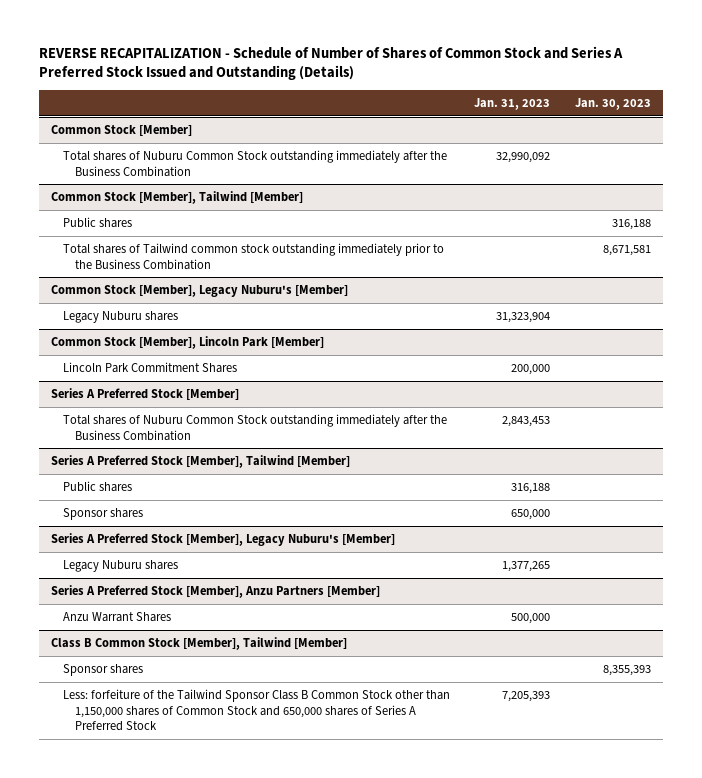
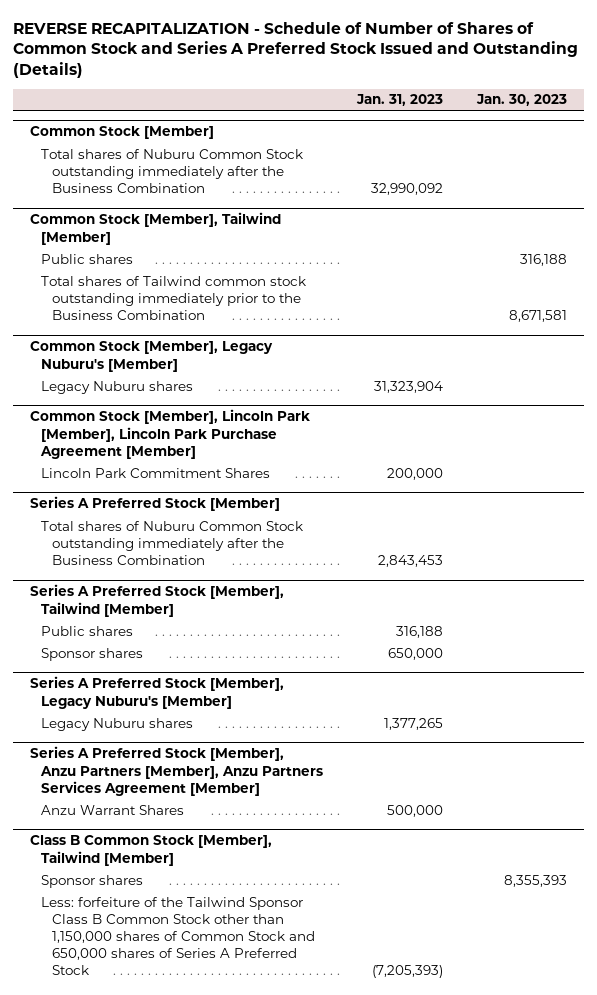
- Common Stock [Member], Lincoln Park [Member]
+ Common Stock [Member], Lincoln Park [Member], Lincoln Park Purchase Agreement [Member]
- Series A Preferred Stock [Member], Anzu Partners [Member]
+ Series A Preferred Stock [Member], Anzu Partners [Member], Anzu Partners Services Agreement [Member]
@ Class B Common Stock [Member], Tailwind [Member]
- Less: forfeiture of the Tailwind Sponsor Class B Common Stock other than 1,150,000 shares of Common Stock and 650,000 shares of Series A Preferred Stock | 7,205,393 |
+ Less: forfeiture of the Tailwind Sponsor Class B Common Stock other than 1,150,000 shares of Common Stock and 650,000 shares of Series A Preferred Stock | (7,205,393) |

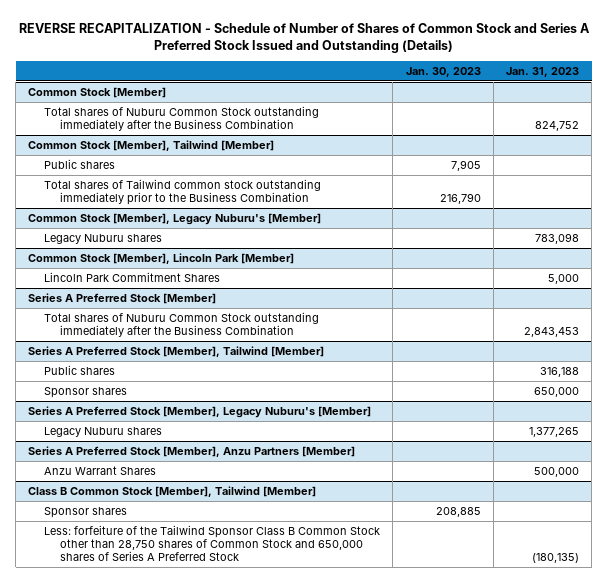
- | Jan. 31, 2023 | Jan. 30, 2023
+ | Jan. 30, 2023 | Jan. 31, 2023
@ Common Stock [Member]
- Total shares of Nuburu Common Stock outstanding immediately after the Business Combination | 32,990,092 |
+ Total shares of Nuburu Common Stock outstanding immediately after the Business Combination | | 824,752
@ Common Stock [Member], Tailwind [Member]
- Public shares | | 316,188
- Total shares of Tailwind common stock outstanding immediately prior to the Business Combination | | 8,671,581
+ Public shares | 7,905 |
+ Total shares of Tailwind common stock outstanding immediately prior to the Business Combination | 216,790 |
@ Common Stock [Member], Legacy Nuburu's [Member]
- Legacy Nuburu shares | 31,323,904 |
- Common Stock [Member], Lincoln Park [Member], Lincoln Park Purchase Agreement [Member]
- Lincoln Park Commitment Shares | 200,000 |
@ Common Stock [Member], Legacy Nuburu's [Member]
+ Legacy Nuburu shares | | 783,098
+ Common Stock [Member], Lincoln Park [Member]
+ Lincoln Park Commitment Shares | | 5,000
- Series A Preferred Stock [Member], Anzu Partners [Member], Anzu Partners Services Agreement [Member]
+ Series A Preferred Stock [Member], Anzu Partners [Member]
@ Class B Common Stock [Member], Tailwind [Member]
- Sponsor shares | | 8,355,393
- Less: forfeiture of the Tailwind Sponsor Class B Common Stock other than 1,150,000 shares of Common Stock and 650,000 shares of Series A Preferred Stock | (7,205,393) |
+ Sponsor shares | 208,885 |
+ Less: forfeiture of the Tailwind Sponsor Class B Common Stock other than 28,750 shares of Common Stock and 650,000 shares of Series A Preferred Stock | | (180,135)

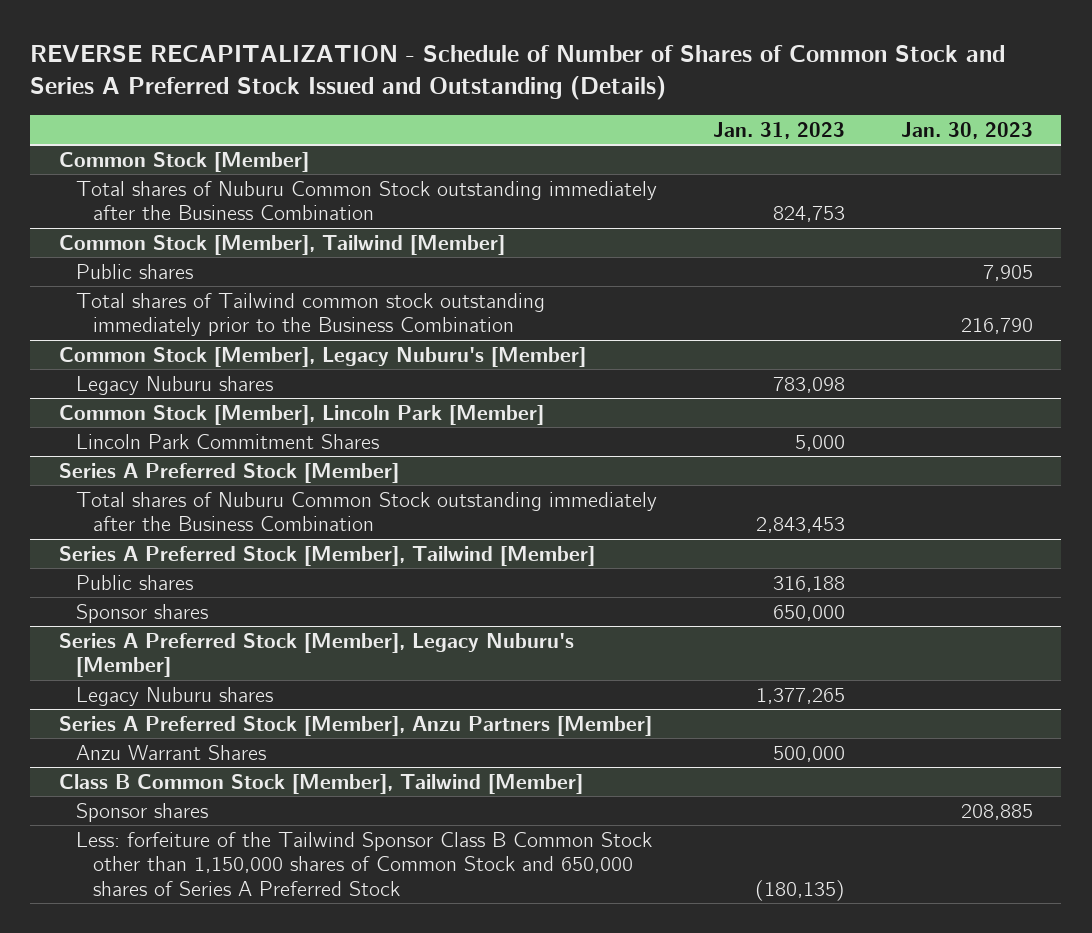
- | Jan. 30, 2023 | Jan. 31, 2023
+ | Jan. 31, 2023 | Jan. 30, 2023
@ Common Stock [Member]
- Total shares of Nuburu Common Stock outstanding immediately after the Business Combination | | 824,752
+ Total shares of Nuburu Common Stock outstanding immediately after the Business Combination | 824,753 |
@ Class B Common Stock [Member], Tailwind [Member]
- Less: forfeiture of the Tailwind Sponsor Class B Common Stock other than 28,750 shares of Common Stock and 650,000 shares of Series A Preferred Stock | | (180,135)
+ Less: forfeiture of the Tailwind Sponsor Class B Common Stock other than 1,150,000 shares of Common Stock and 650,000 shares of Series A Preferred Stock | (180,135) |

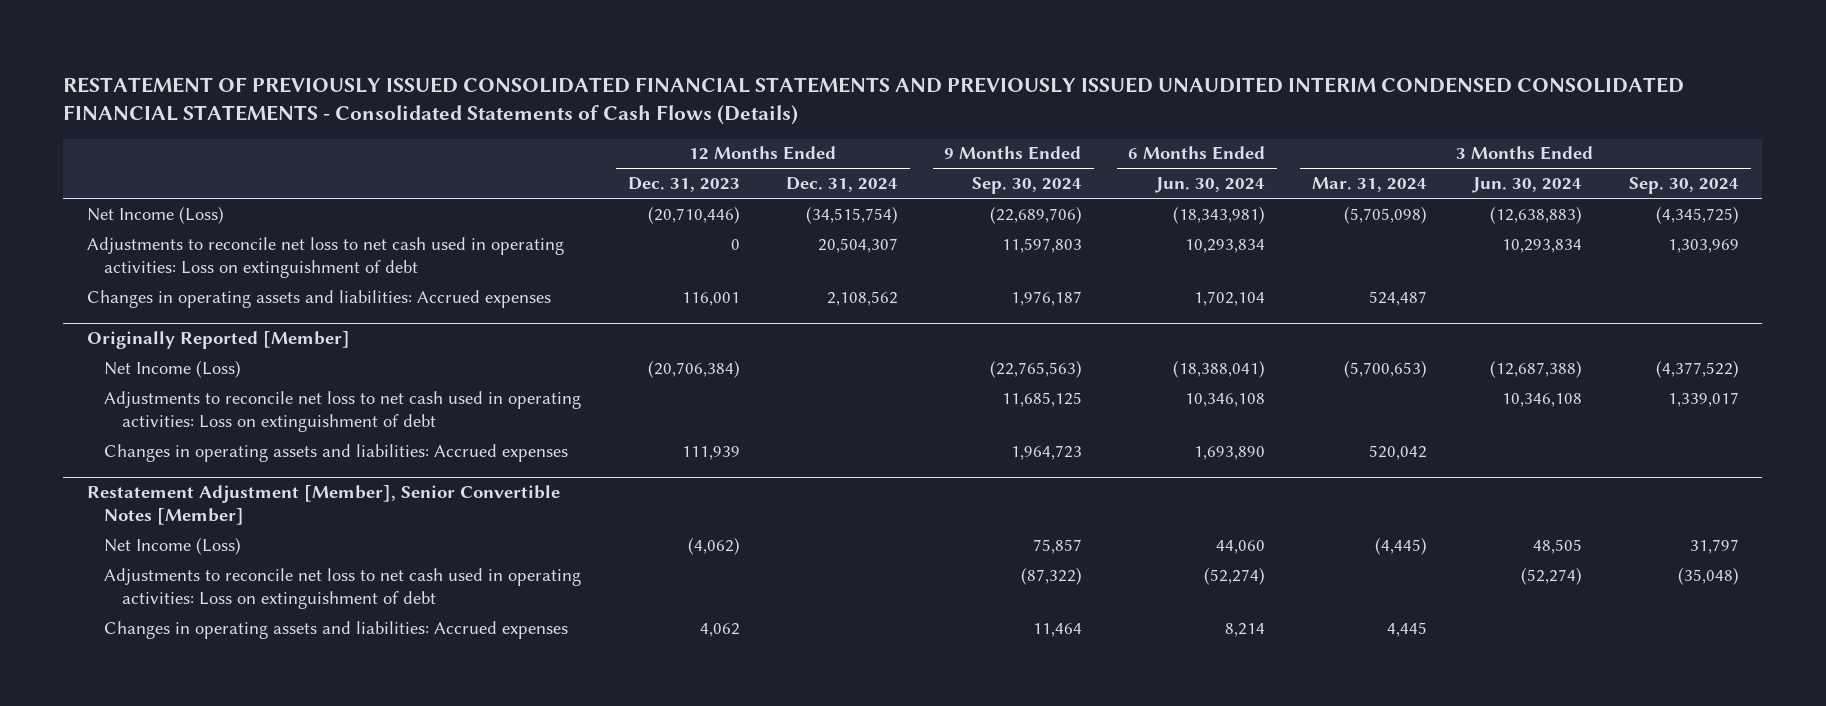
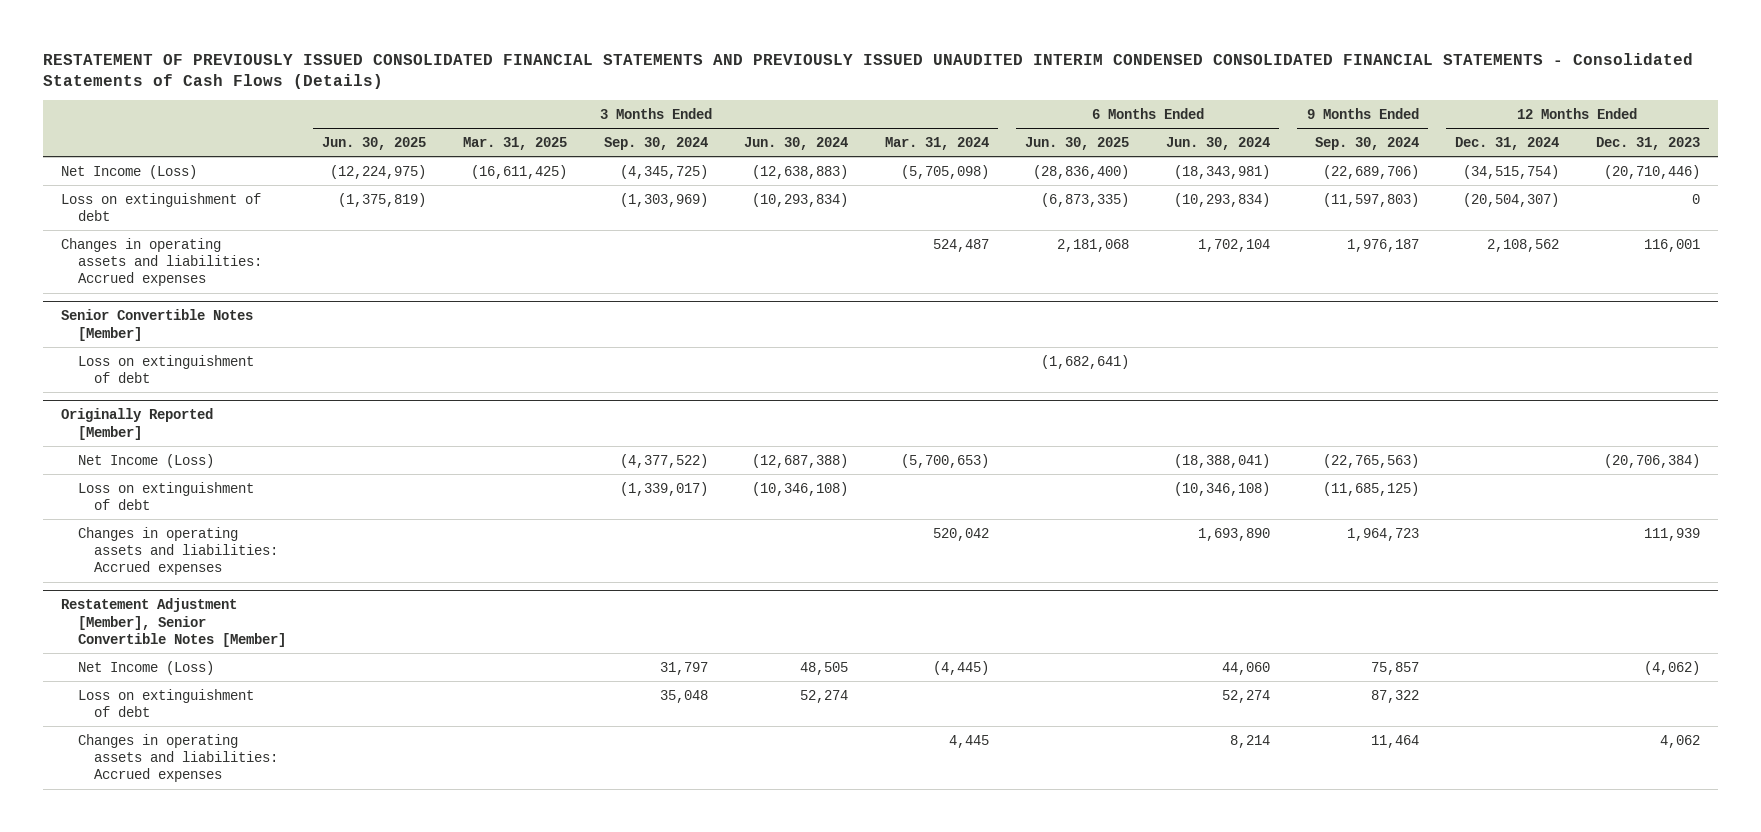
- | 12 Months Ended Dec. 31, 2023 | 12 Months Ended Dec. 31, 2024 | 9 Months Ended Sep. 30, 2024 | 6 Months Ended Jun. 30, 2024 | 3 Months Ended Mar. 31, 2024 | 3 Months Ended Jun. 30, 2024 | 3 Months Ended Sep. 30, 2024
+ | 3 Months Ended Jun. 30, 2025 | 3 Months Ended Mar. 31, 2025 | 3 Months Ended Sep. 30, 2024 | 3 Months Ended Jun. 30, 2024 | 3 Months Ended Mar. 31, 2024 | 6 Months Ended Jun. 30, 2025 | 6 Months Ended Jun. 30, 2024 | 9 Months Ended Sep. 30, 2024 | 12 Months Ended Dec. 31, 2024 | 12 Months Ended Dec. 31, 2023
- Adjustments to reconcile net loss to net cash used in operating activities: Loss on extinguishment of debt | 0 | 20,504,307 | 11,597,803 | 10,293,834 | | 10,293,834 | 1,303,969
+ Loss on extinguishment of debt | (1,375,819) | | (1,303,969) | (10,293,834) | | (6,873,335) | (10,293,834) | (11,597,803) | (20,504,307) | 0
+ Senior Convertible Notes [Member]
+ Loss on extinguishment of debt | | | | | | (1,682,641) | | | |
@ Originally Reported [Member]
- Adjustments to reconcile net loss to net cash used in operating activities: Loss on extinguishment of debt | | | 11,685,125 | 10,346,108 | | 10,346,108 | 1,339,017
+ Loss on extinguishment of debt | | | (1,339,017) | (10,346,108) | | | (10,346,108) | (11,685,125) | |
@ Restatement Adjustment [Member], Senior Convertible Notes [Member]
- Adjustments to reconcile net loss to net cash used in operating activities: Loss on extinguishment of debt | | | (87,322) | (52,274) | | (52,274) | (35,048)
+ Loss on extinguishment of debt | | | 35,048 | 52,274 | | | 52,274 | 87,322 | |

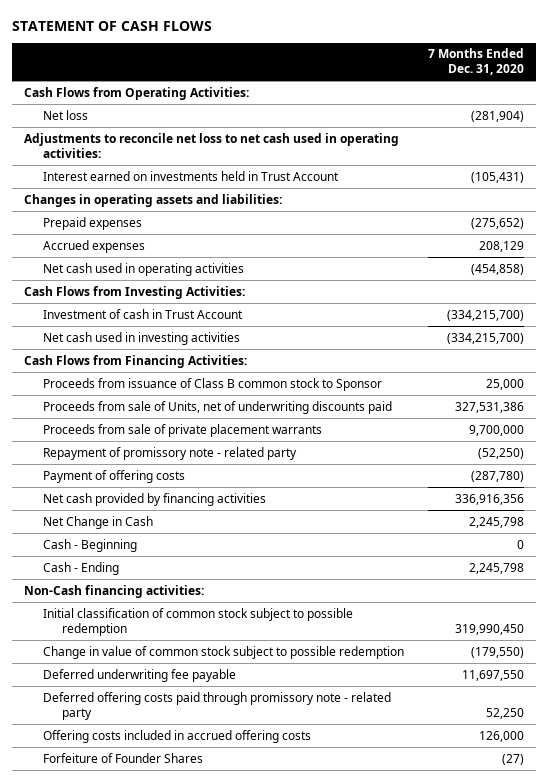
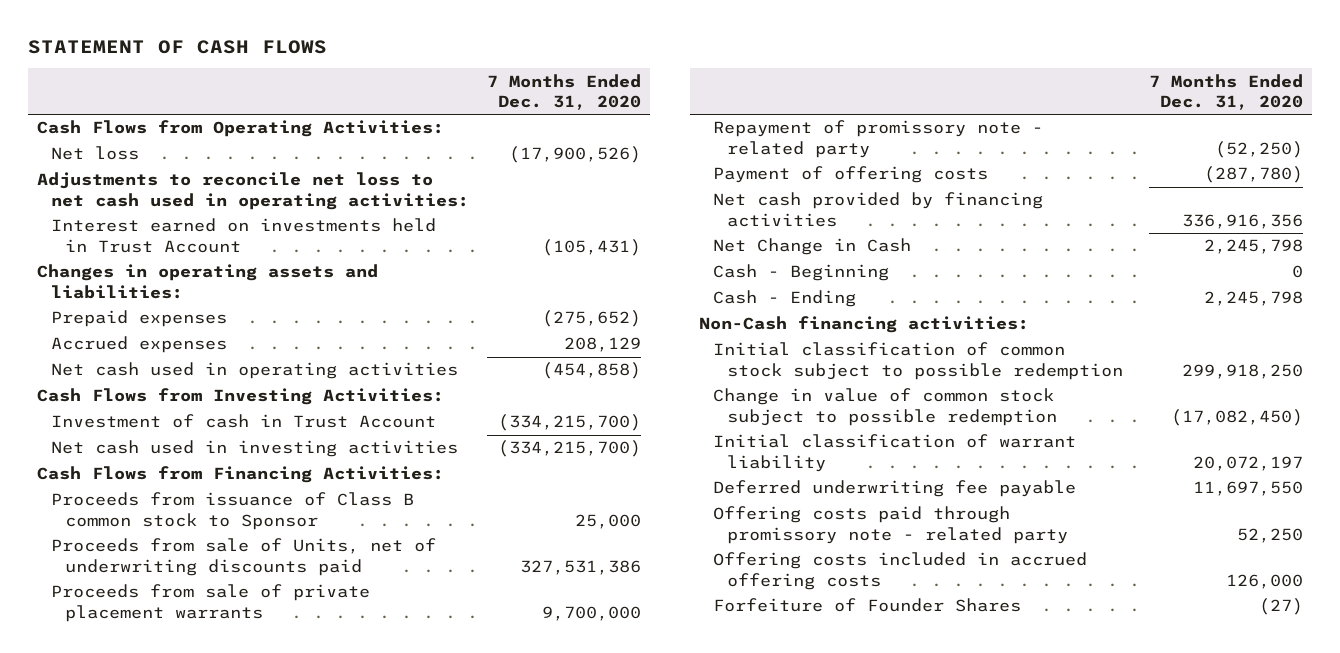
- Net loss | (281,904)
+ Net loss | (17,900,526)
- Initial classification of common stock subject to possible redemption | 319,990,450
- Change in value of common stock subject to possible redemption | (179,550)
+ Initial classification of common stock subject to possible redemption | 299,918,250
+ Change in value of common stock subject to possible redemption | (17,082,450)
+ Initial classification of warrant liability | 20,072,197
- Deferred offering costs paid through promissory note - related party | 52,250
+ Offering costs paid through promissory note - related party | 52,250

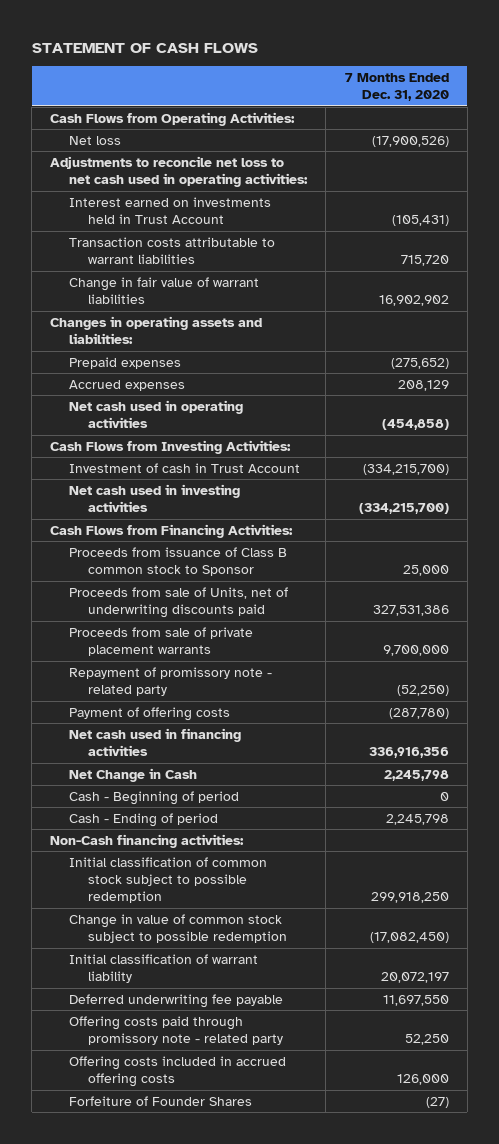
+ Transaction costs attributable to warrant liabilities | 715,720
+ Change in fair value of warrant liabilities | 16,902,902
- Net cash provided by financing activities | 336,916,356
+ Net cash used in financing activities | 336,916,356
- Cash - Beginning | 0
- Cash - Ending | 2,245,798
+ Cash - Beginning of period | 0
+ Cash - Ending of period | 2,245,798

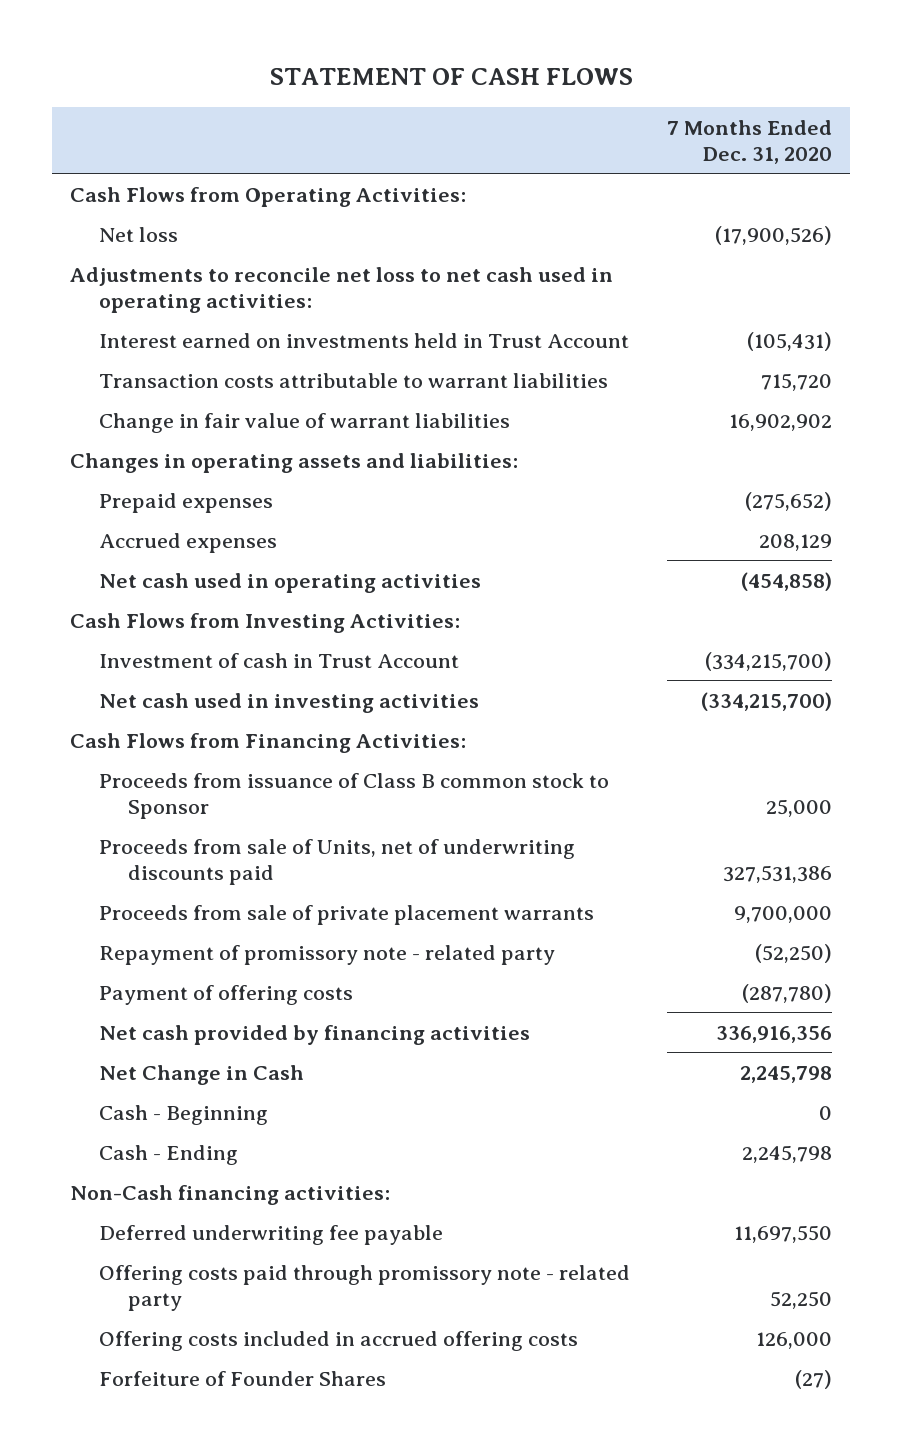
- Net cash used in financing activities | 336,916,356
+ Net cash provided by financing activities | 336,916,356
- Cash - Beginning of period | 0
- Cash - Ending of period | 2,245,798
+ Cash - Beginning | 0
+ Cash - Ending | 2,245,798
- Initial classification of common stock subject to possible redemption | 299,918,250
- Change in value of common stock subject to possible redemption | (17,082,450)
- Initial classification of warrant liability | 20,072,197

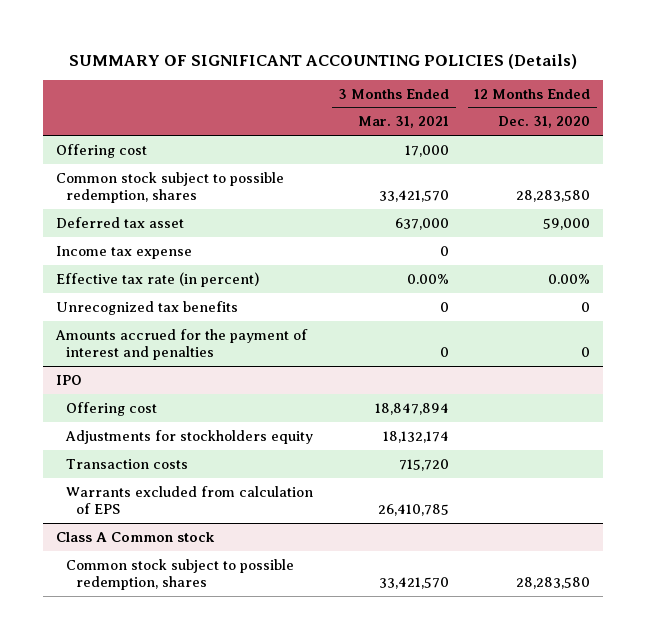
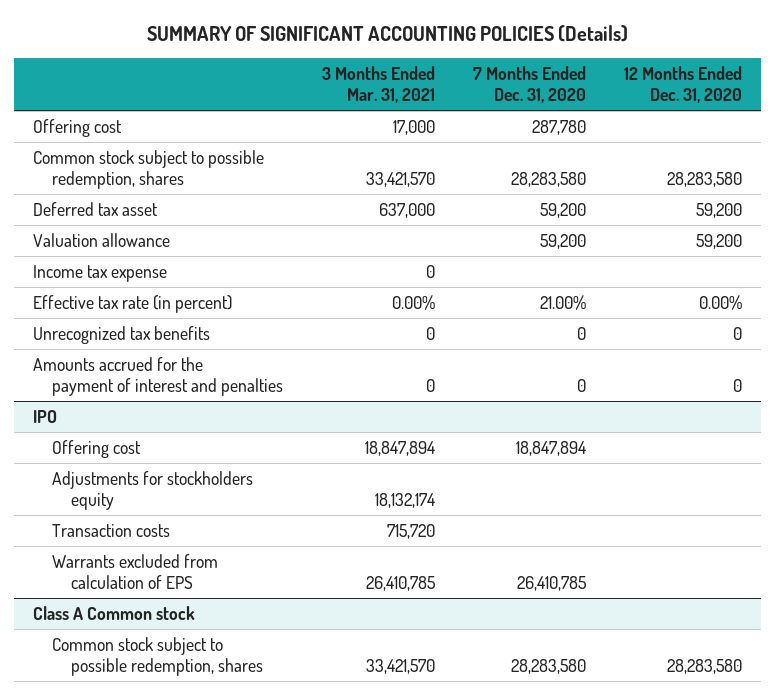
- | 3 Months Ended Mar. 31, 2021 | 12 Months Ended Dec. 31, 2020
+ | 3 Months Ended Mar. 31, 2021 | 7 Months Ended Dec. 31, 2020 | 12 Months Ended Dec. 31, 2020
- Deferred tax asset | 637,000 | 59,000
+ Deferred tax asset | 637,000 | 59,200 | 59,200
+ Valuation allowance | | 59,200 | 59,200

